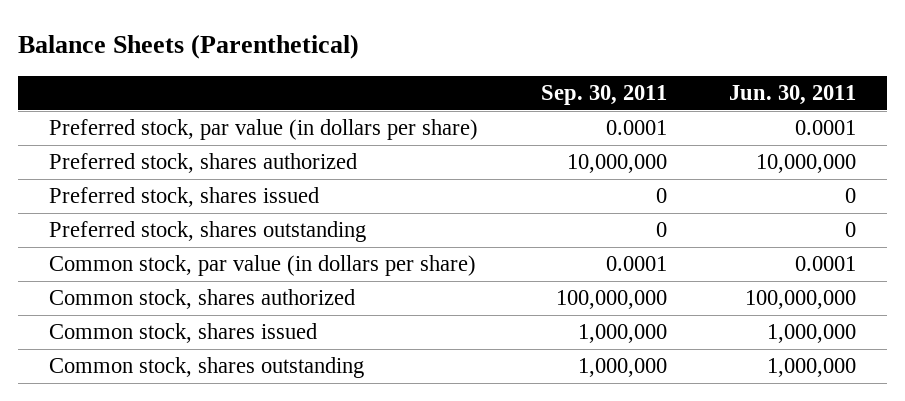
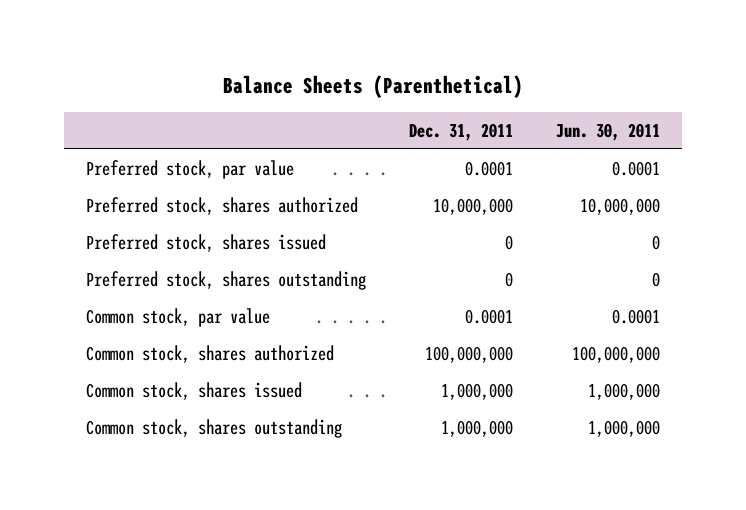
- | Sep. 30, 2011 | Jun. 30, 2011
+ | Dec. 31, 2011 | Jun. 30, 2011
- Preferred stock, par value (in dollars per share) | 0.0001 | 0.0001
+ Preferred stock, par value | 0.0001 | 0.0001
- Common stock, par value (in dollars per share) | 0.0001 | 0.0001
+ Common stock, par value | 0.0001 | 0.0001

